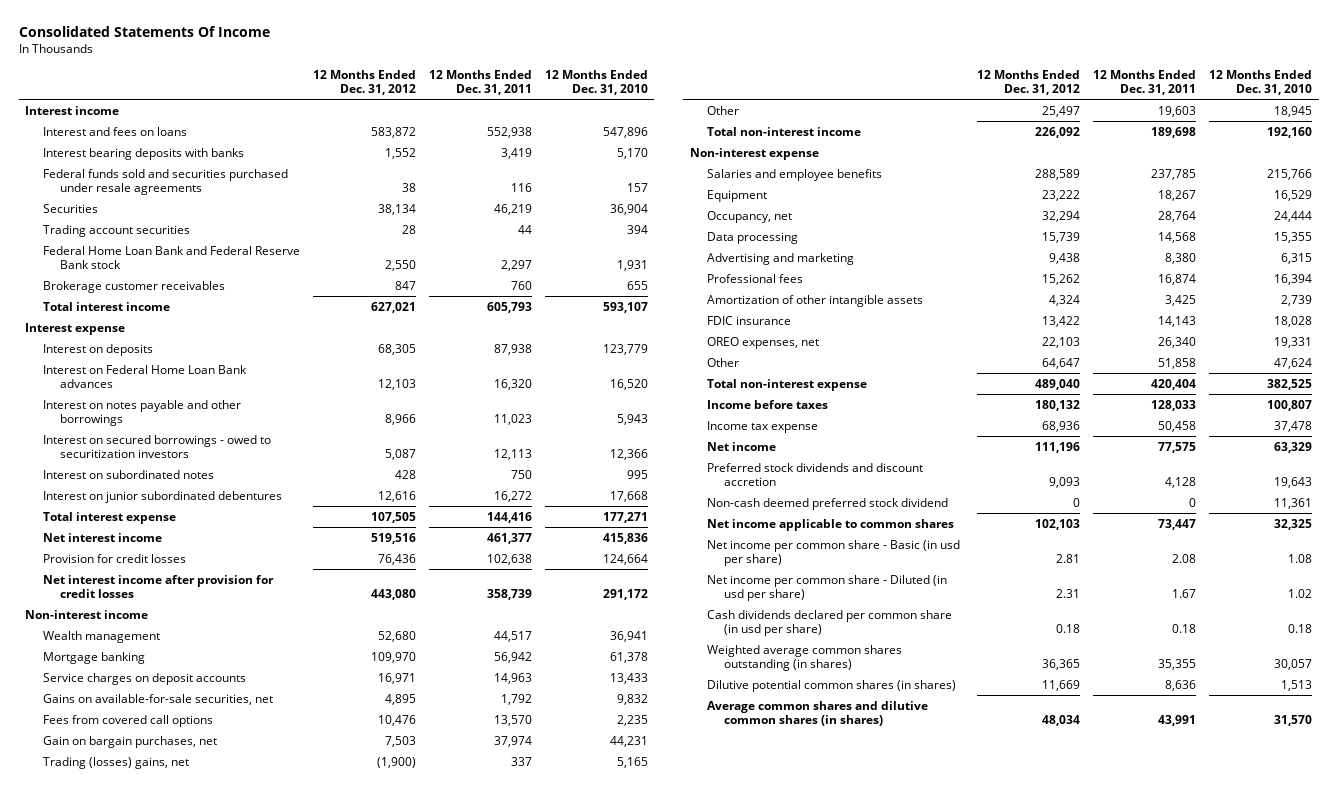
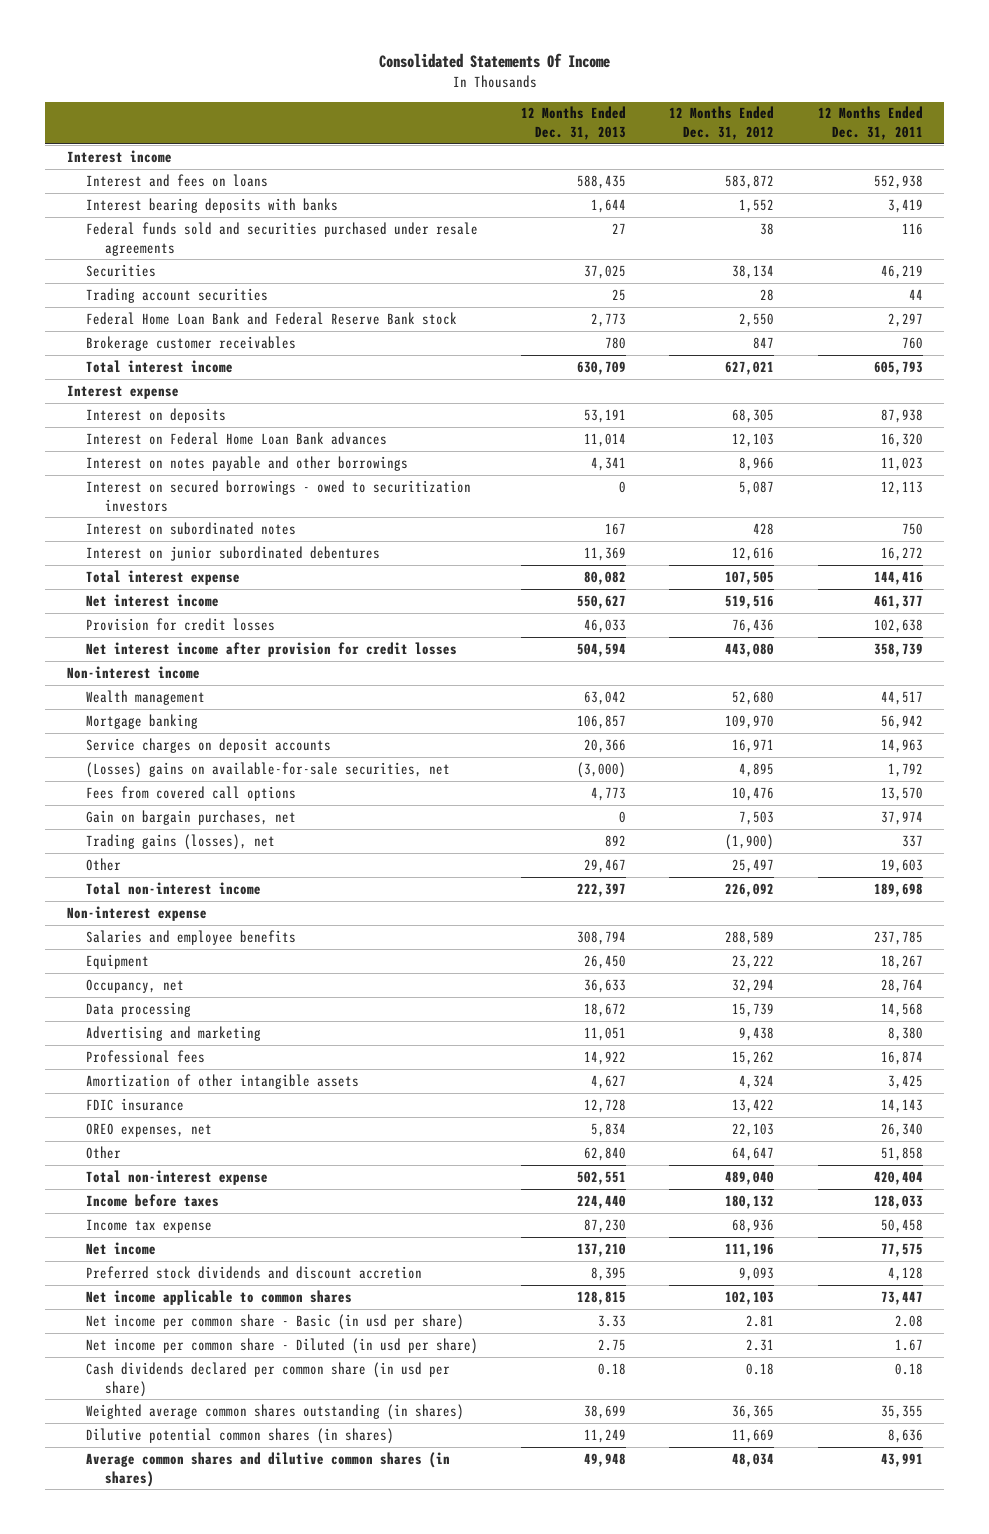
- | 12 Months Ended Dec. 31, 2012 | 12 Months Ended Dec. 31, 2011 | 12 Months Ended Dec. 31, 2010
+ | 12 Months Ended Dec. 31, 2013 | 12 Months Ended Dec. 31, 2012 | 12 Months Ended Dec. 31, 2011
- Gains on available-for-sale securities, net | 4,895 | 1,792 | 9,832
+ (Losses) gains on available-for-sale securities, net | (3,000) | 4,895 | 1,792
- Trading (losses) gains, net | (1,900) | 337 | 5,165
+ Trading gains (losses), net | 892 | (1,900) | 337
- Non-cash deemed preferred stock dividend | 0 | 0 | 11,361

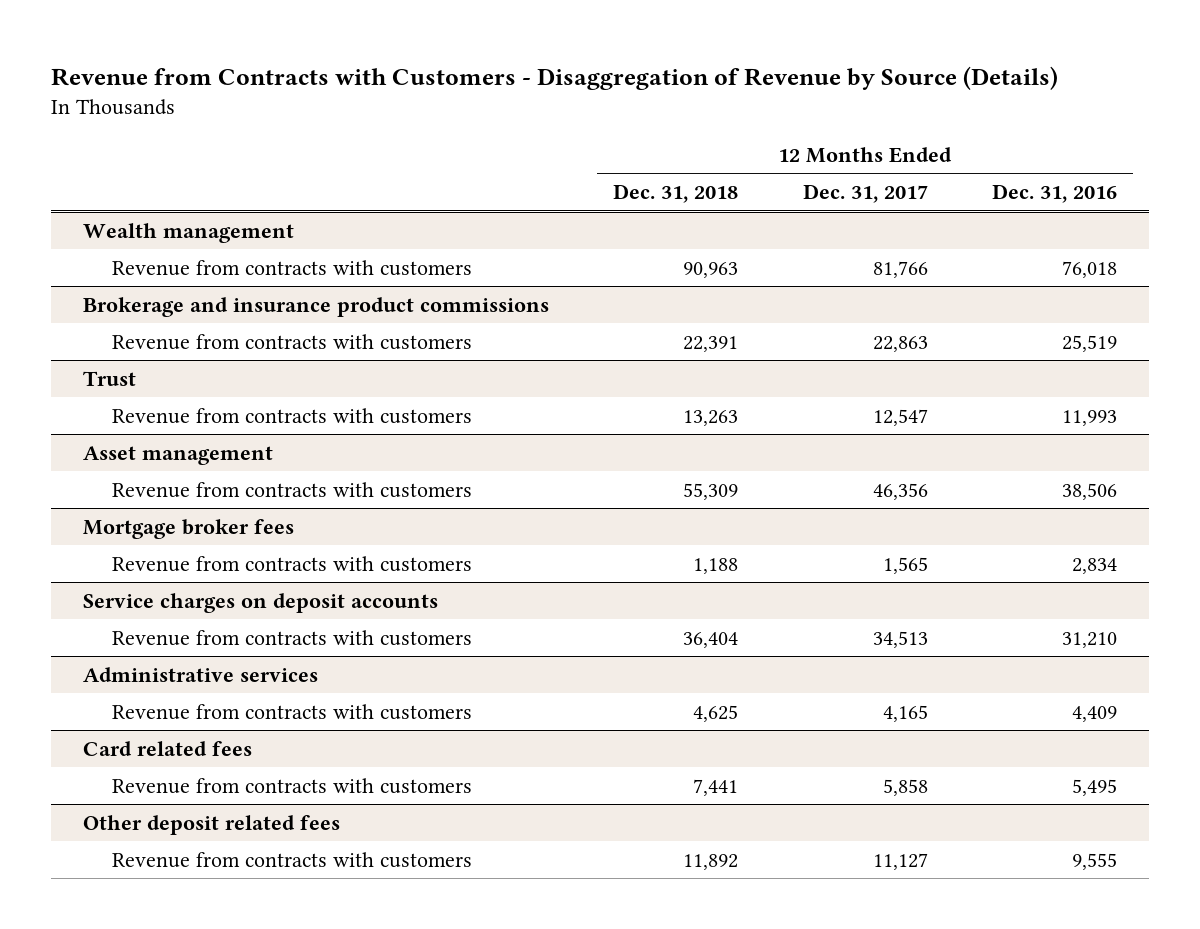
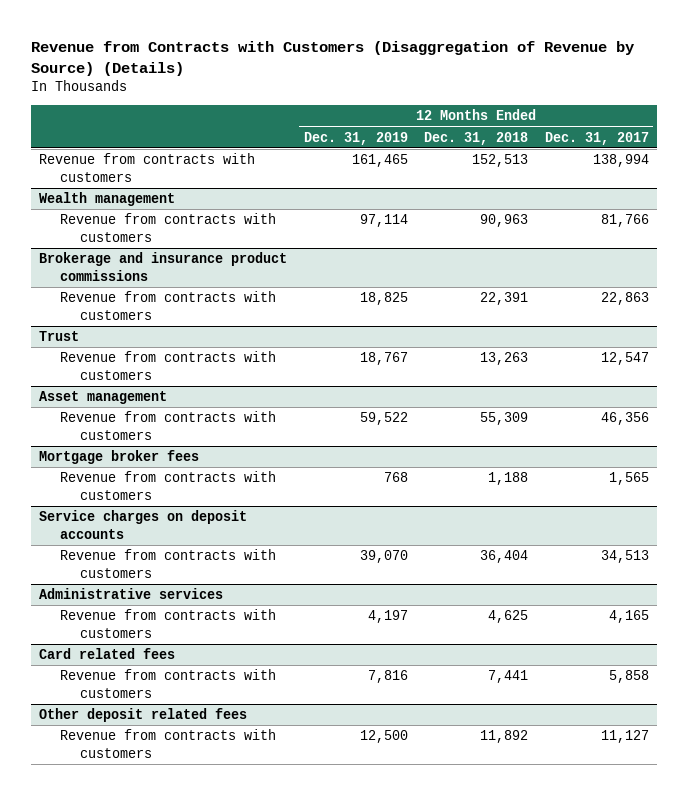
- Revenue from Contracts with Customers - Disaggregation of Revenue by Source (Details)
+ Revenue from Contracts with Customers (Disaggregation of Revenue by Source) (Details)
- | 12 Months Ended Dec. 31, 2018 | 12 Months Ended Dec. 31, 2017 | 12 Months Ended Dec. 31, 2016
+ | 12 Months Ended Dec. 31, 2019 | 12 Months Ended Dec. 31, 2018 | 12 Months Ended Dec. 31, 2017
+ Revenue from contracts with customers | 161,465 | 152,513 | 138,994

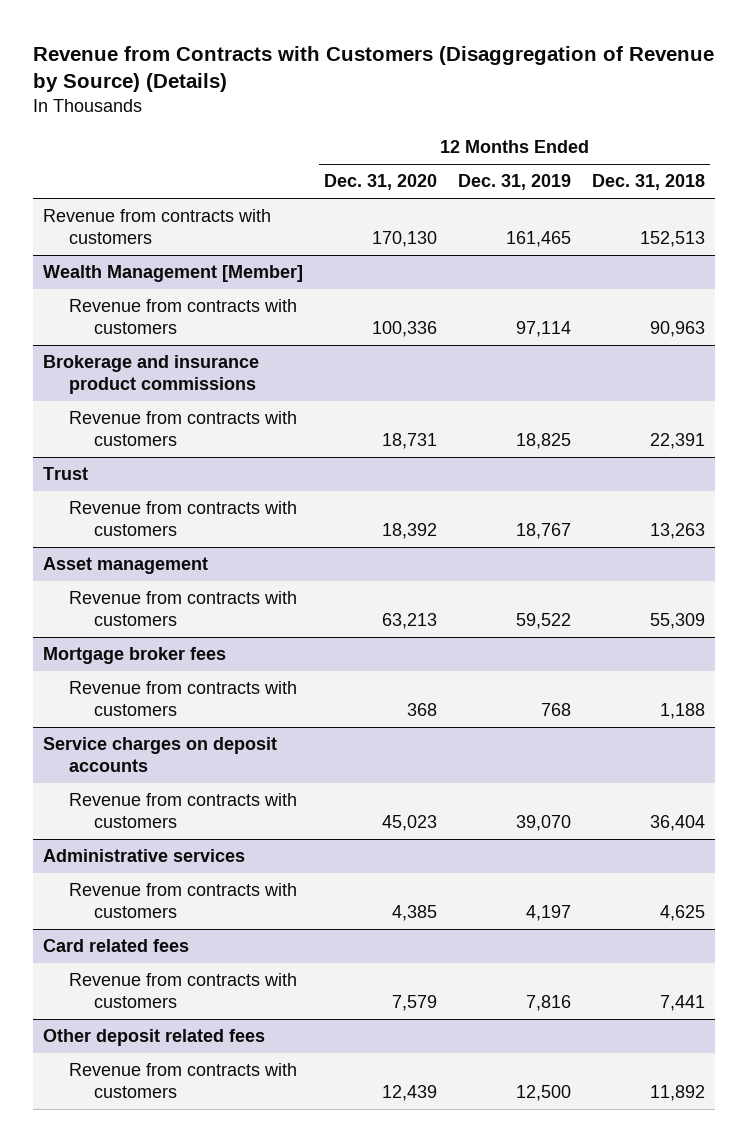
- | 12 Months Ended Dec. 31, 2019 | 12 Months Ended Dec. 31, 2018 | 12 Months Ended Dec. 31, 2017
+ | 12 Months Ended Dec. 31, 2020 | 12 Months Ended Dec. 31, 2019 | 12 Months Ended Dec. 31, 2018
- Wealth management
+ Wealth Management [Member]

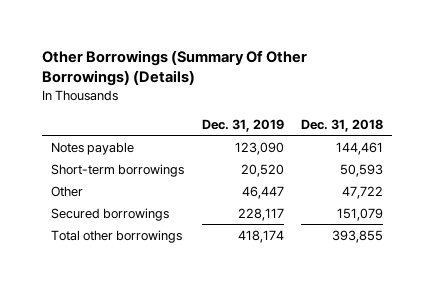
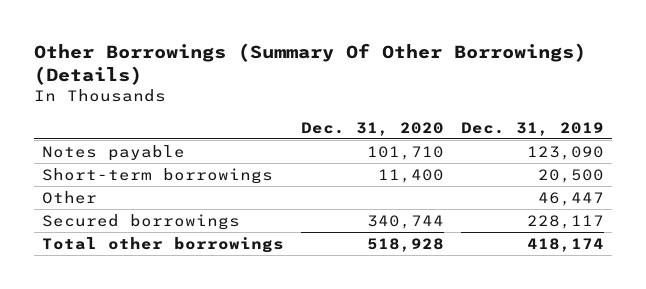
- | Dec. 31, 2019 | Dec. 31, 2018
+ | Dec. 31, 2020 | Dec. 31, 2019
- Short-term borrowings | 20,520 | 50,593
+ Short-term borrowings | 11,400 | 20,500

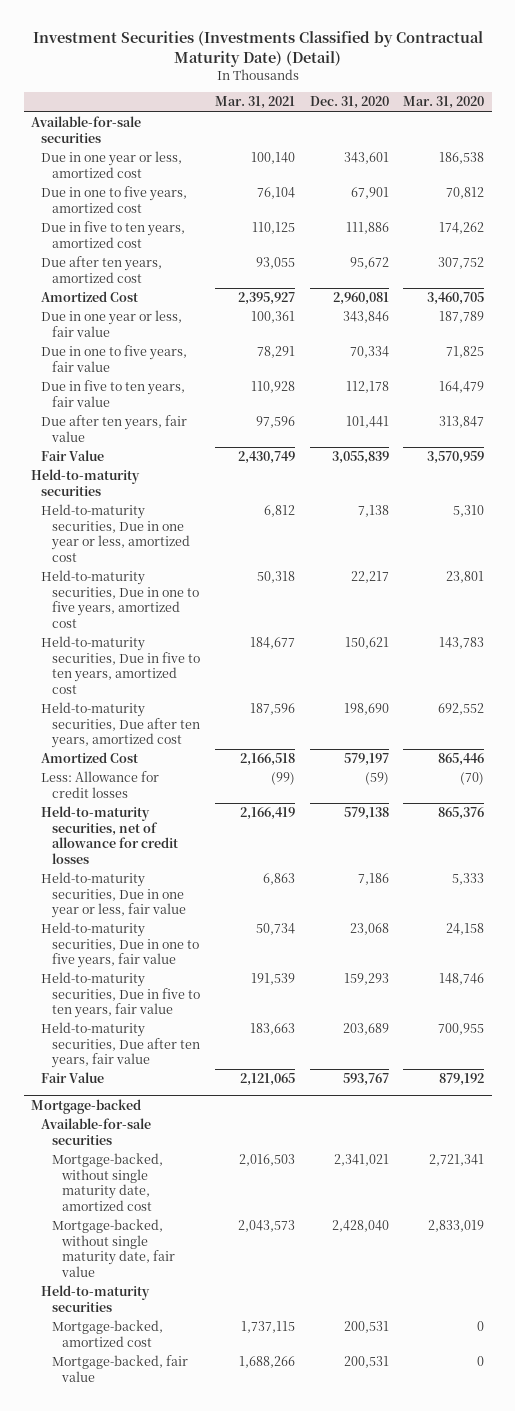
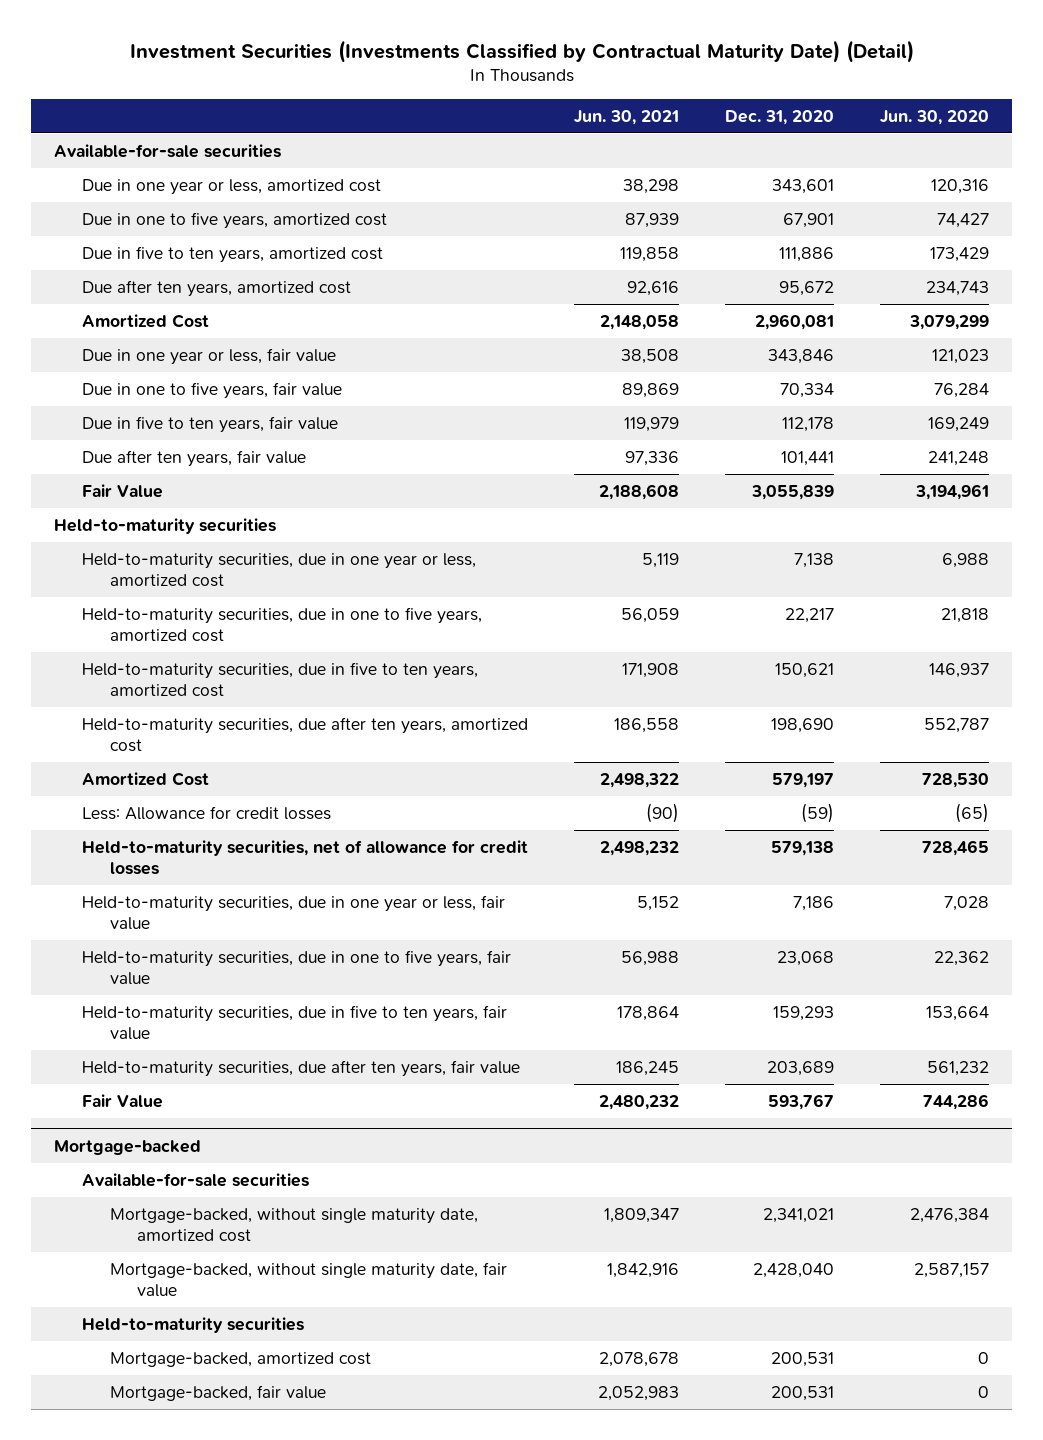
- | Mar. 31, 2021 | Dec. 31, 2020 | Mar. 31, 2020
+ | Jun. 30, 2021 | Dec. 31, 2020 | Jun. 30, 2020
- Held-to-maturity securities, Due in one year or less, amortized cost | 6,812 | 7,138 | 5,310
- Held-to-maturity securities, Due in one to five years, amortized cost | 50,318 | 22,217 | 23,801
- Held-to-maturity securities, Due in five to ten years, amortized cost | 184,677 | 150,621 | 143,783
- Held-to-maturity securities, Due after ten years, amortized cost | 187,596 | 198,690 | 692,552
+ Held-to-maturity securities, due in one year or less, amortized cost | 5,119 | 7,138 | 6,988
+ Held-to-maturity securities, due in one to five years, amortized cost | 56,059 | 22,217 | 21,818
+ Held-to-maturity securities, due in five to ten years, amortized cost | 171,908 | 150,621 | 146,937
+ Held-to-maturity securities, due after ten years, amortized cost | 186,558 | 198,690 | 552,787
- Held-to-maturity securities, Due in one year or less, fair value | 6,863 | 7,186 | 5,333
- Held-to-maturity securities, Due in one to five years, fair value | 50,734 | 23,068 | 24,158
- Held-to-maturity securities, Due in five to ten years, fair value | 191,539 | 159,293 | 148,746
- Held-to-maturity securities, Due after ten years, fair value | 183,663 | 203,689 | 700,955
+ Held-to-maturity securities, due in one year or less, fair value | 5,152 | 7,186 | 7,028
+ Held-to-maturity securities, due in one to five years, fair value | 56,988 | 23,068 | 22,362
+ Held-to-maturity securities, due in five to ten years, fair value | 178,864 | 159,293 | 153,664
+ Held-to-maturity securities, due after ten years, fair value | 186,245 | 203,689 | 561,232

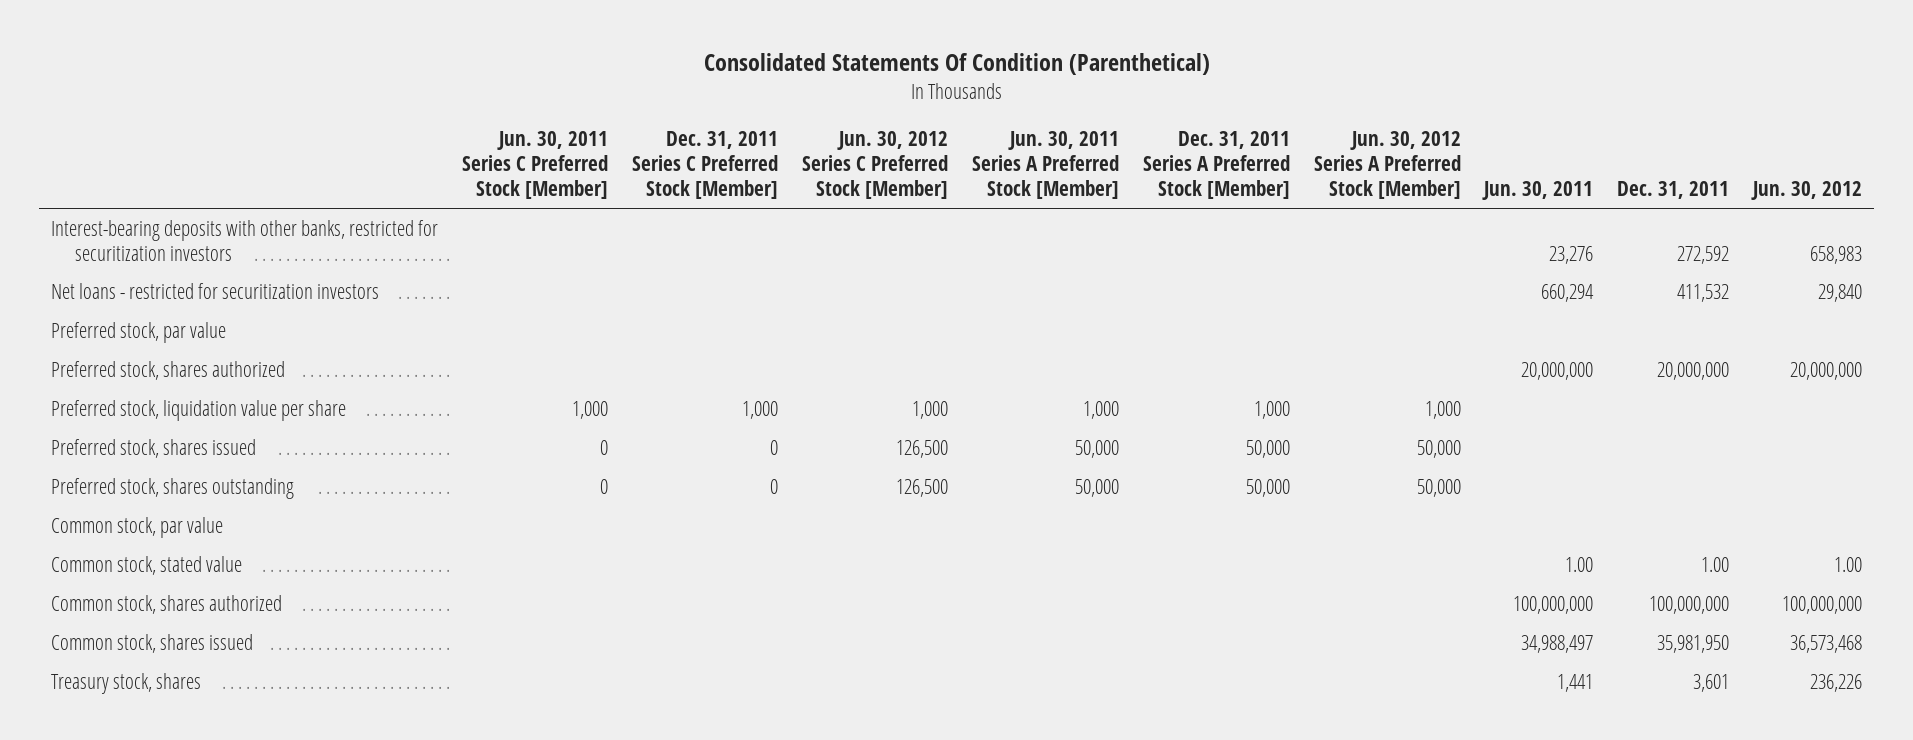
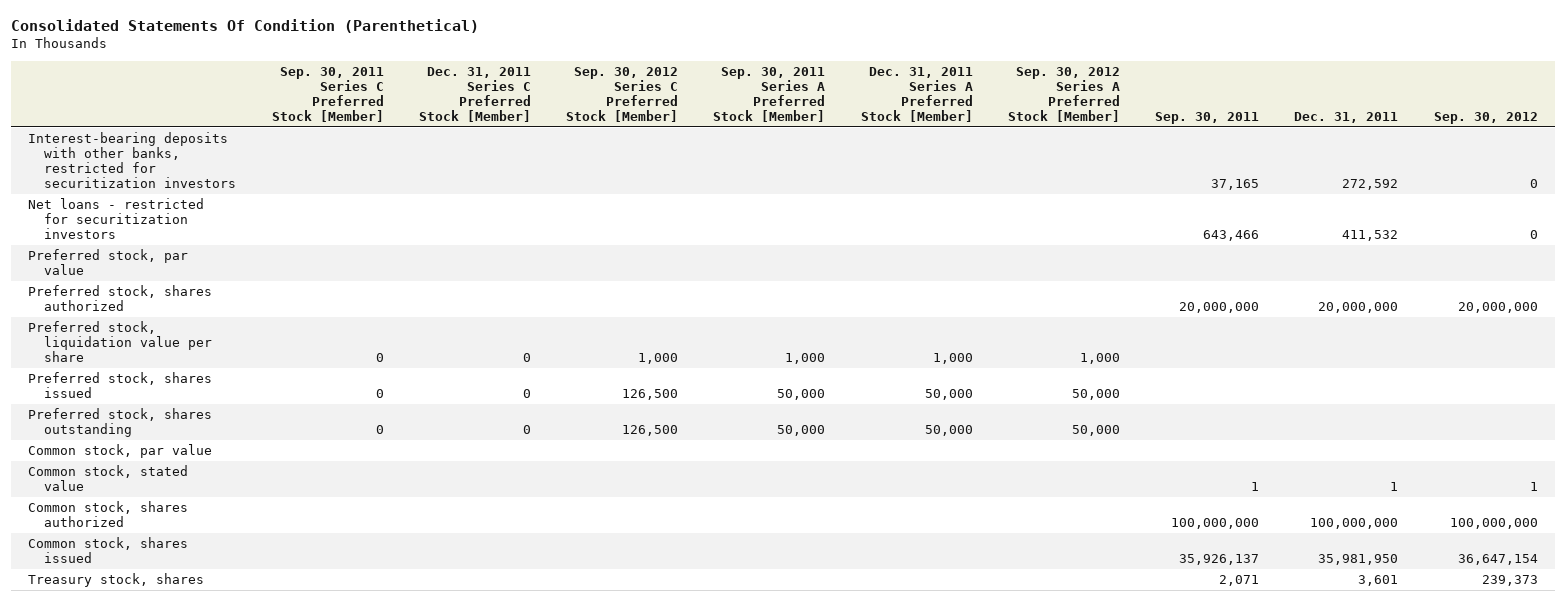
- | Jun. 30, 2011 Series C Preferred Stock [Member] | Dec. 31, 2011 Series C Preferred Stock [Member] | Jun. 30, 2012 Series C Preferred Stock [Member] | Jun. 30, 2011 Series A Preferred Stock [Member] | Dec. 31, 2011 Series A Preferred Stock [Member] | Jun. 30, 2012 Series A Preferred Stock [Member] | Jun. 30, 2011 | Dec. 31, 2011 | Jun. 30, 2012
+ | Sep. 30, 2011 Series C Preferred Stock [Member] | Dec. 31, 2011 Series C Preferred Stock [Member] | Sep. 30, 2012 Series C Preferred Stock [Member] | Sep. 30, 2011 Series A Preferred Stock [Member] | Dec. 31, 2011 Series A Preferred Stock [Member] | Sep. 30, 2012 Series A Preferred Stock [Member] | Sep. 30, 2011 | Dec. 31, 2011 | Sep. 30, 2012
- Preferred stock, liquidation value per share | 1,000 | 1,000 | 1,000 | 1,000 | 1,000 | 1,000 | | |
+ Preferred stock, liquidation value per share | 0 | 0 | 1,000 | 1,000 | 1,000 | 1,000 | | |
- Common stock, stated value | | | | | | | 1.00 | 1.00 | 1.00
+ Common stock, stated value | | | | | | | 1 | 1 | 1

